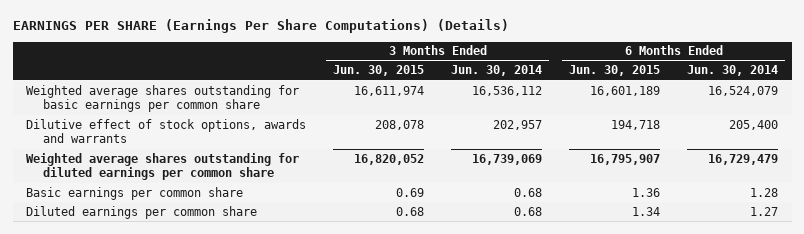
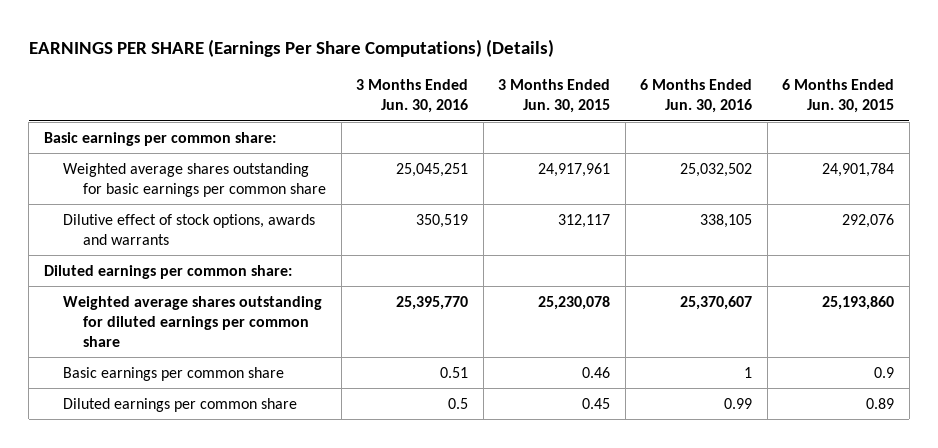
- | 3 Months Ended Jun. 30, 2015 | 3 Months Ended Jun. 30, 2014 | 6 Months Ended Jun. 30, 2015 | 6 Months Ended Jun. 30, 2014
+ | 3 Months Ended Jun. 30, 2016 | 3 Months Ended Jun. 30, 2015 | 6 Months Ended Jun. 30, 2016 | 6 Months Ended Jun. 30, 2015
- Weighted average shares outstanding for basic earnings per common share | 16,611,974 | 16,536,112 | 16,601,189 | 16,524,079
- Dilutive effect of stock options, awards and warrants | 208,078 | 202,957 | 194,718 | 205,400
- Weighted average shares outstanding for diluted earnings per common share | 16,820,052 | 16,739,069 | 16,795,907 | 16,729,479
- Basic earnings per common share | 0.69 | 0.68 | 1.36 | 1.28
- Diluted earnings per common share | 0.68 | 0.68 | 1.34 | 1.27
+ Basic earnings per common share:
+ Weighted average shares outstanding for basic earnings per common share | 25,045,251 | 24,917,961 | 25,032,502 | 24,901,784
+ Dilutive effect of stock options, awards and warrants | 350,519 | 312,117 | 338,105 | 292,076
+ Diluted earnings per common share:
+ Weighted average shares outstanding for diluted earnings per common share | 25,395,770 | 25,230,078 | 25,370,607 | 25,193,860
+ Basic earnings per common share | 0.51 | 0.46 | 1 | 0.9
+ Diluted earnings per common share | 0.5 | 0.45 | 0.99 | 0.89

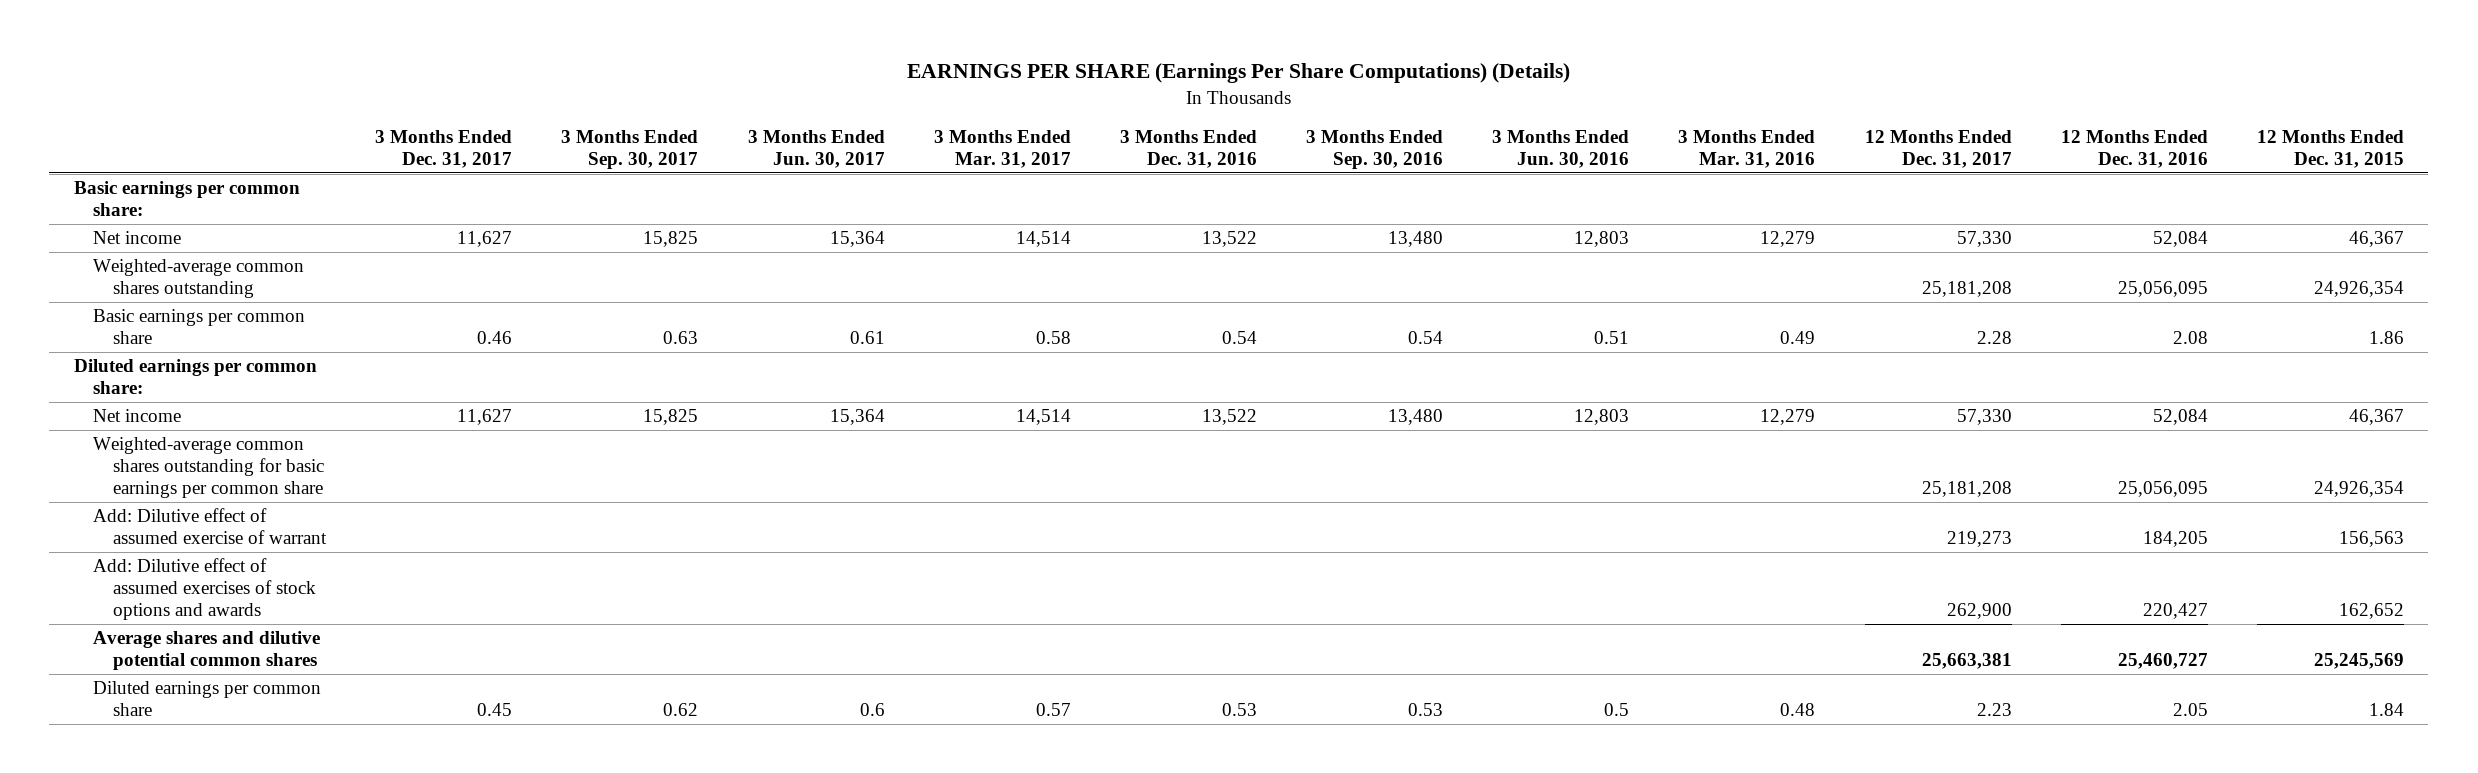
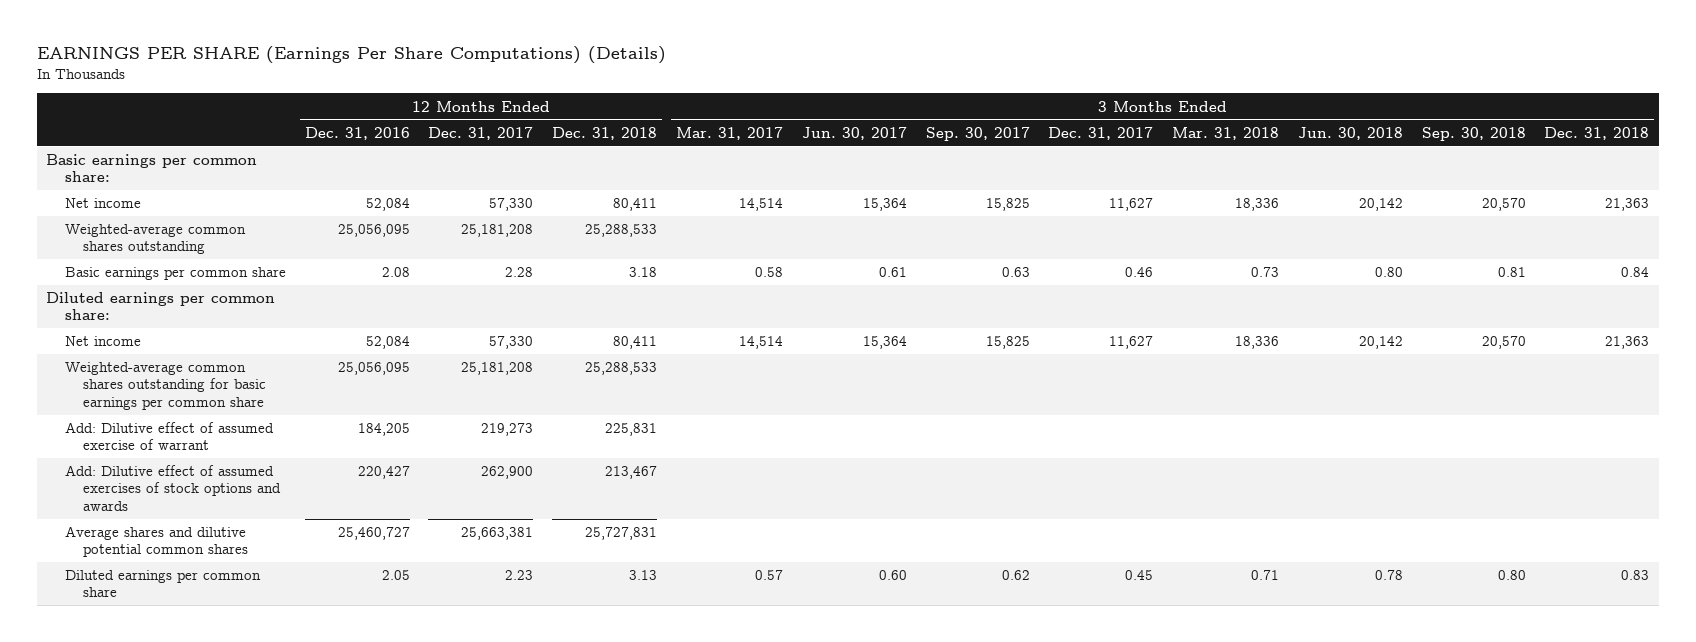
- | 3 Months Ended Dec. 31, 2017 | 3 Months Ended Sep. 30, 2017 | 3 Months Ended Jun. 30, 2017 | 3 Months Ended Mar. 31, 2017 | 3 Months Ended Dec. 31, 2016 | 3 Months Ended Sep. 30, 2016 | 3 Months Ended Jun. 30, 2016 | 3 Months Ended Mar. 31, 2016 | 12 Months Ended Dec. 31, 2017 | 12 Months Ended Dec. 31, 2016 | 12 Months Ended Dec. 31, 2015
+ | 12 Months Ended Dec. 31, 2016 | 12 Months Ended Dec. 31, 2017 | 12 Months Ended Dec. 31, 2018 | 3 Months Ended Mar. 31, 2017 | 3 Months Ended Jun. 30, 2017 | 3 Months Ended Sep. 30, 2017 | 3 Months Ended Dec. 31, 2017 | 3 Months Ended Mar. 31, 2018 | 3 Months Ended Jun. 30, 2018 | 3 Months Ended Sep. 30, 2018 | 3 Months Ended Dec. 31, 2018
- Diluted earnings per common share | 0.45 | 0.62 | 0.6 | 0.57 | 0.53 | 0.53 | 0.5 | 0.48 | 2.23 | 2.05 | 1.84
+ Diluted earnings per common share | 2.05 | 2.23 | 3.13 | 0.57 | 0.60 | 0.62 | 0.45 | 0.71 | 0.78 | 0.80 | 0.83

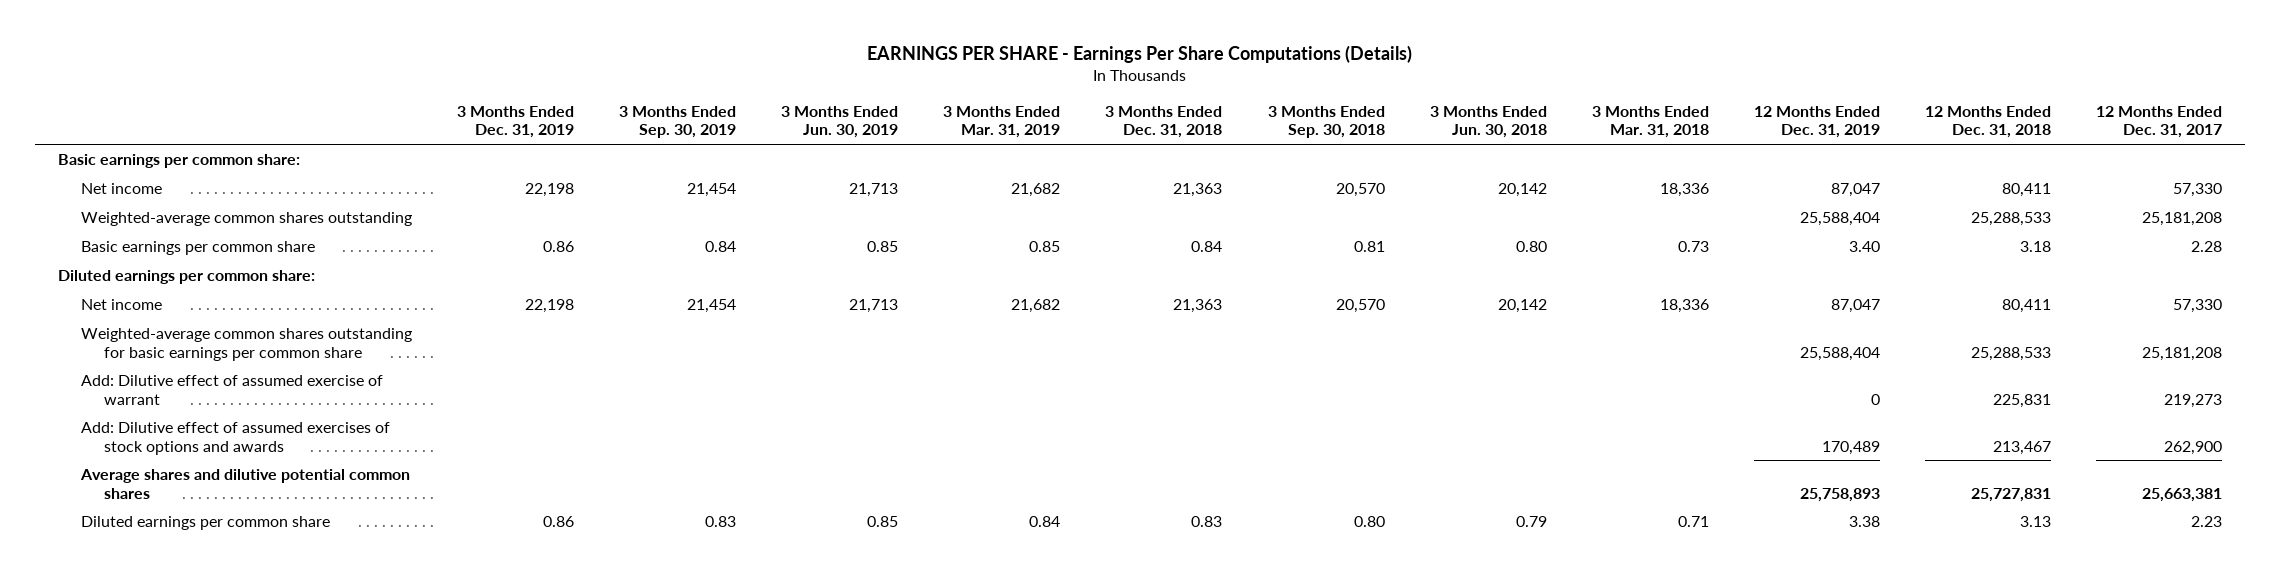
- EARNINGS PER SHARE (Earnings Per Share Computations) (Details)
+ EARNINGS PER SHARE - Earnings Per Share Computations (Details)
- | 12 Months Ended Dec. 31, 2016 | 12 Months Ended Dec. 31, 2017 | 12 Months Ended Dec. 31, 2018 | 3 Months Ended Mar. 31, 2017 | 3 Months Ended Jun. 30, 2017 | 3 Months Ended Sep. 30, 2017 | 3 Months Ended Dec. 31, 2017 | 3 Months Ended Mar. 31, 2018 | 3 Months Ended Jun. 30, 2018 | 3 Months Ended Sep. 30, 2018 | 3 Months Ended Dec. 31, 2018
+ | 3 Months Ended Dec. 31, 2019 | 3 Months Ended Sep. 30, 2019 | 3 Months Ended Jun. 30, 2019 | 3 Months Ended Mar. 31, 2019 | 3 Months Ended Dec. 31, 2018 | 3 Months Ended Sep. 30, 2018 | 3 Months Ended Jun. 30, 2018 | 3 Months Ended Mar. 31, 2018 | 12 Months Ended Dec. 31, 2019 | 12 Months Ended Dec. 31, 2018 | 12 Months Ended Dec. 31, 2017
- Diluted earnings per common share | 2.05 | 2.23 | 3.13 | 0.57 | 0.60 | 0.62 | 0.45 | 0.71 | 0.78 | 0.80 | 0.83
+ Diluted earnings per common share | 0.86 | 0.83 | 0.85 | 0.84 | 0.83 | 0.80 | 0.79 | 0.71 | 3.38 | 3.13 | 2.23

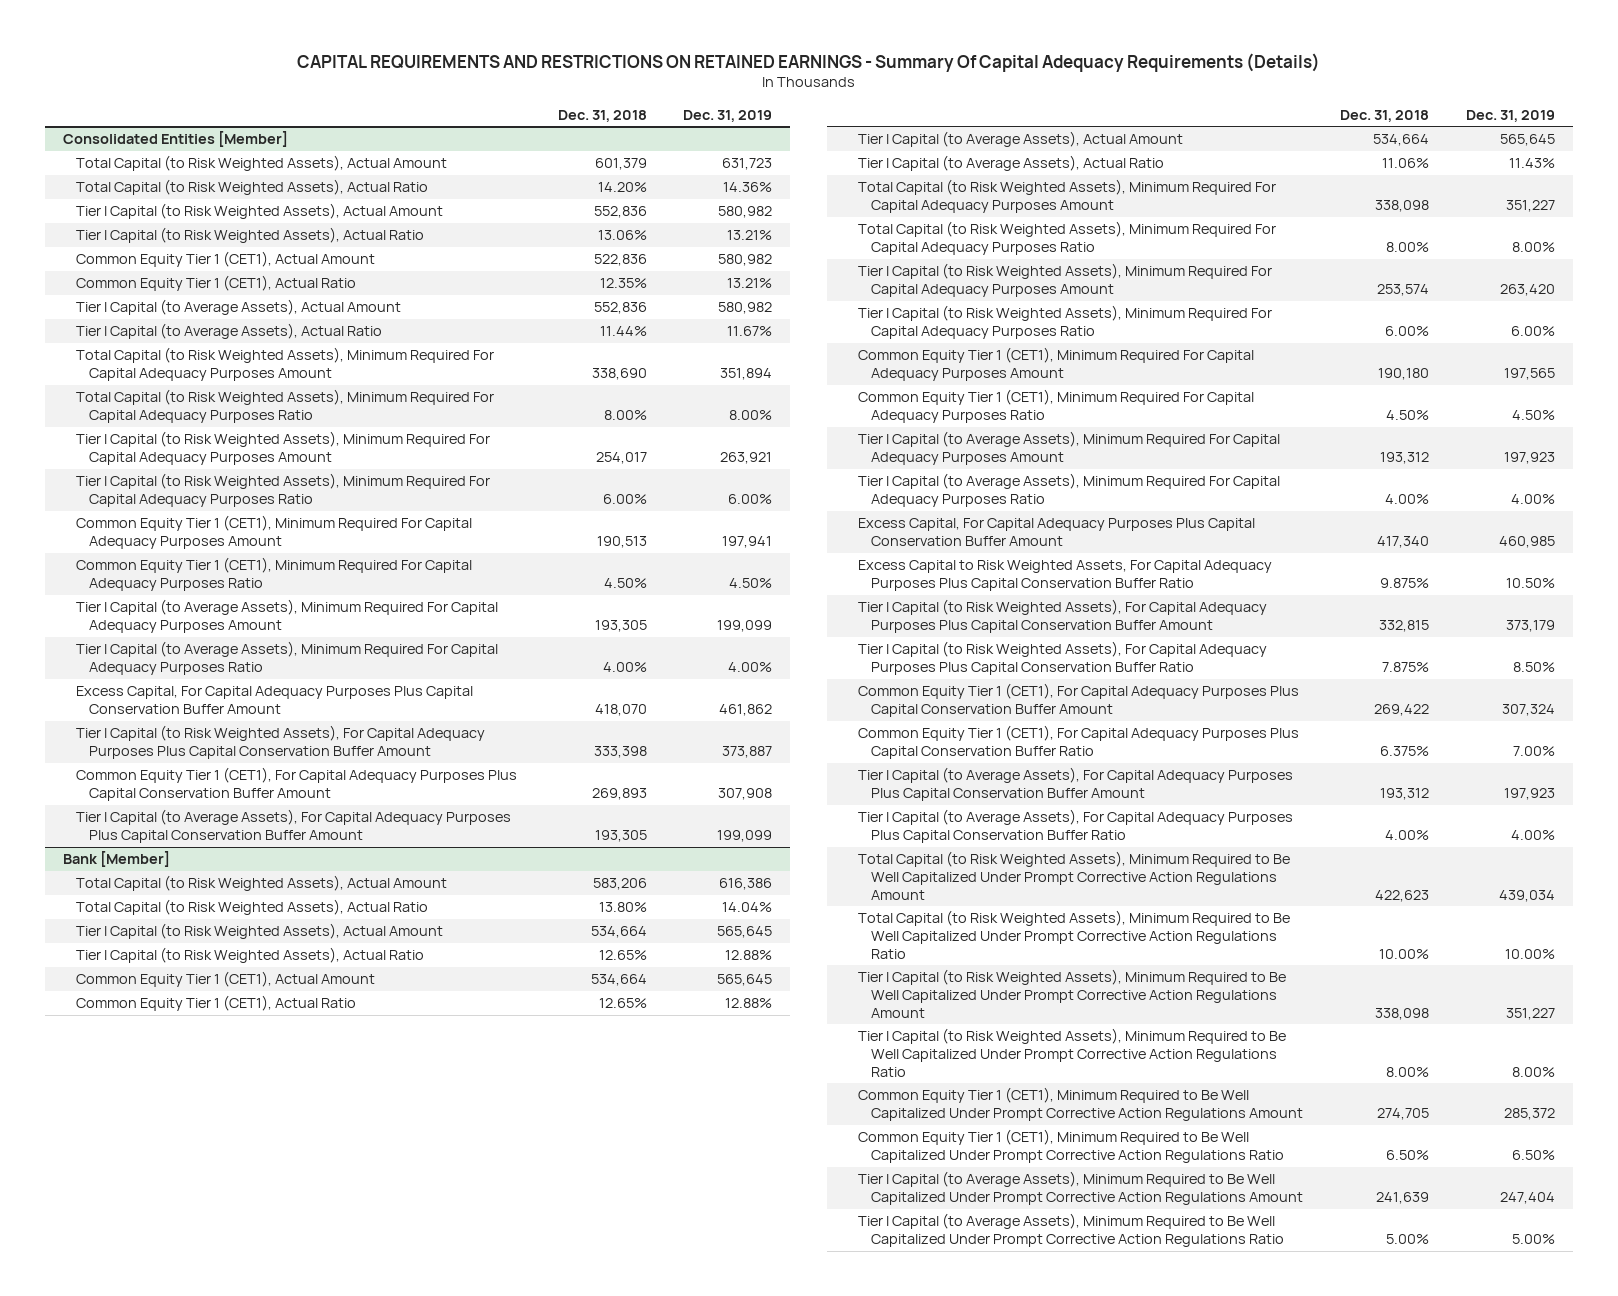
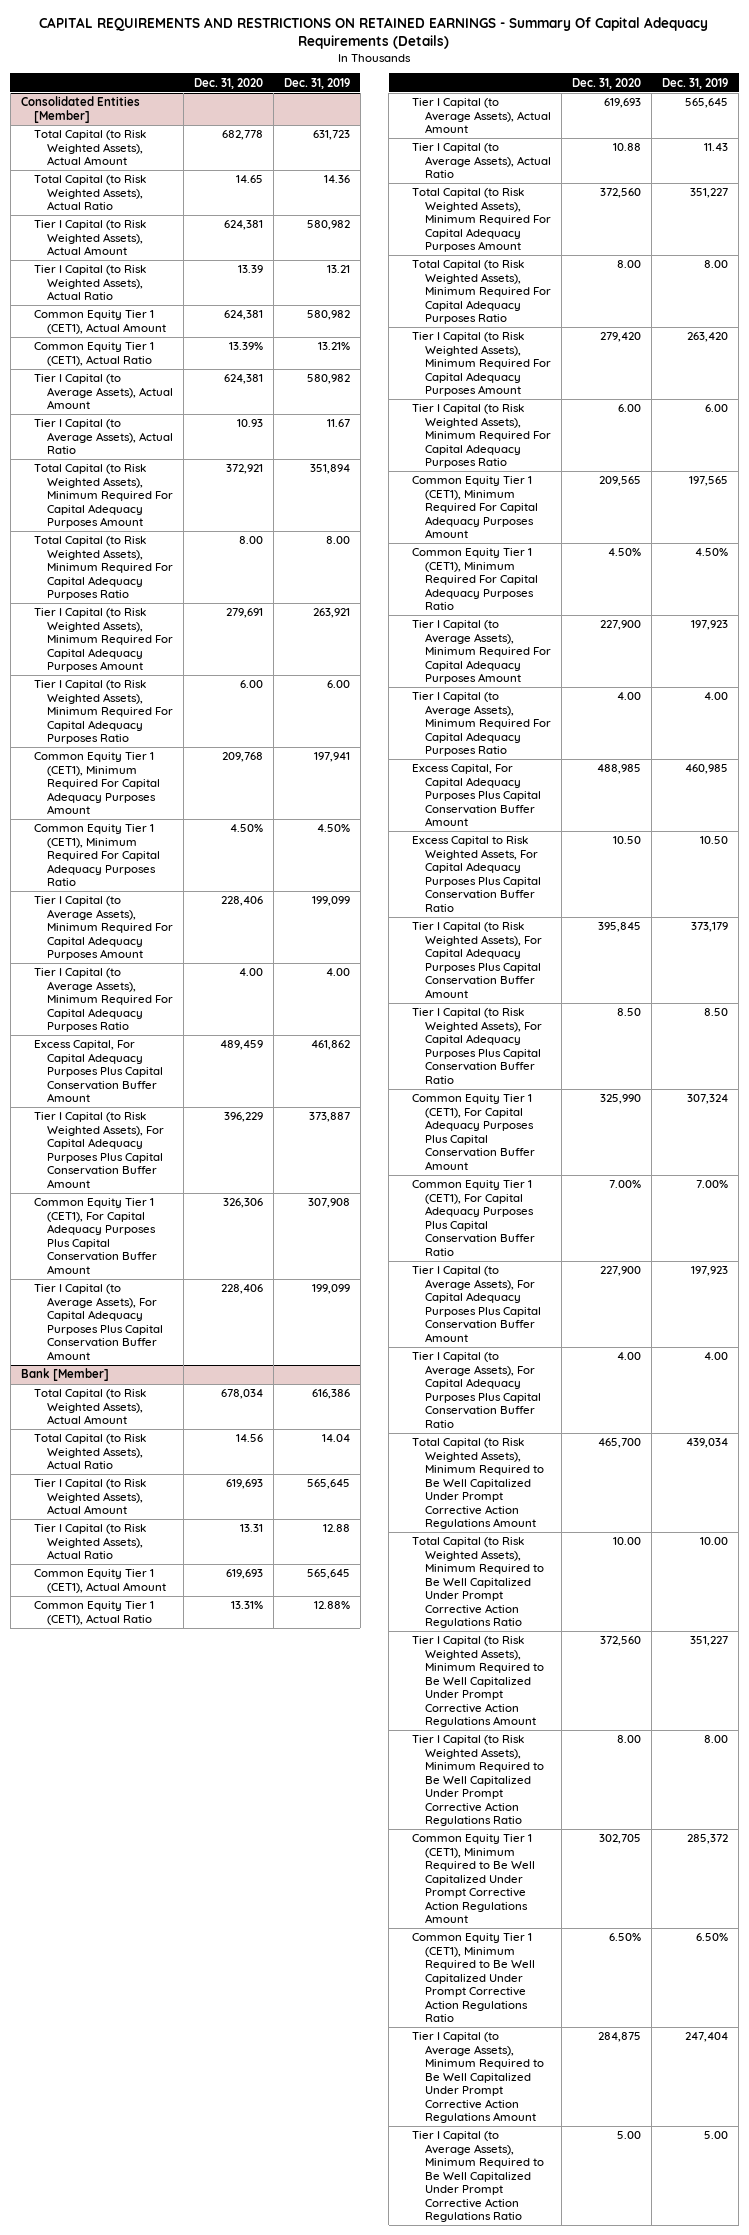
- | Dec. 31, 2018 | Dec. 31, 2019
+ | Dec. 31, 2020 | Dec. 31, 2019
@ Consolidated Entities [Member]
- Total Capital (to Risk Weighted Assets), Actual Ratio | 14.20% | 14.36%
+ Total Capital (to Risk Weighted Assets), Actual Ratio | 14.65 | 14.36
- Tier I Capital (to Risk Weighted Assets), Actual Ratio | 13.06% | 13.21%
+ Tier I Capital (to Risk Weighted Assets), Actual Ratio | 13.39 | 13.21
- Tier I Capital (to Average Assets), Actual Ratio | 11.44% | 11.67%
+ Tier I Capital (to Average Assets), Actual Ratio | 10.93 | 11.67
- Total Capital (to Risk Weighted Assets), Minimum Required For Capital Adequacy Purposes Ratio | 8.00% | 8.00%
+ Total Capital (to Risk Weighted Assets), Minimum Required For Capital Adequacy Purposes Ratio | 8.00 | 8.00
- Tier I Capital (to Risk Weighted Assets), Minimum Required For Capital Adequacy Purposes Ratio | 6.00% | 6.00%
+ Tier I Capital (to Risk Weighted Assets), Minimum Required For Capital Adequacy Purposes Ratio | 6.00 | 6.00
- Tier I Capital (to Average Assets), Minimum Required For Capital Adequacy Purposes Ratio | 4.00% | 4.00%
+ Tier I Capital (to Average Assets), Minimum Required For Capital Adequacy Purposes Ratio | 4.00 | 4.00
@ Bank [Member]
- Total Capital (to Risk Weighted Assets), Actual Ratio | 13.80% | 14.04%
+ Total Capital (to Risk Weighted Assets), Actual Ratio | 14.56 | 14.04
- Tier I Capital (to Risk Weighted Assets), Actual Ratio | 12.65% | 12.88%
+ Tier I Capital (to Risk Weighted Assets), Actual Ratio | 13.31 | 12.88
- Tier I Capital (to Average Assets), Actual Ratio | 11.06% | 11.43%
+ Tier I Capital (to Average Assets), Actual Ratio | 10.88 | 11.43
- Total Capital (to Risk Weighted Assets), Minimum Required For Capital Adequacy Purposes Ratio | 8.00% | 8.00%
+ Total Capital (to Risk Weighted Assets), Minimum Required For Capital Adequacy Purposes Ratio | 8.00 | 8.00
- Tier I Capital (to Risk Weighted Assets), Minimum Required For Capital Adequacy Purposes Ratio | 6.00% | 6.00%
+ Tier I Capital (to Risk Weighted Assets), Minimum Required For Capital Adequacy Purposes Ratio | 6.00 | 6.00
- Tier I Capital (to Average Assets), Minimum Required For Capital Adequacy Purposes Ratio | 4.00% | 4.00%
+ Tier I Capital (to Average Assets), Minimum Required For Capital Adequacy Purposes Ratio | 4.00 | 4.00
- Excess Capital to Risk Weighted Assets, For Capital Adequacy Purposes Plus Capital Conservation Buffer Ratio | 9.875% | 10.50%
+ Excess Capital to Risk Weighted Assets, For Capital Adequacy Purposes Plus Capital Conservation Buffer Ratio | 10.50 | 10.50
- Tier I Capital (to Risk Weighted Assets), For Capital Adequacy Purposes Plus Capital Conservation Buffer Ratio | 7.875% | 8.50%
+ Tier I Capital (to Risk Weighted Assets), For Capital Adequacy Purposes Plus Capital Conservation Buffer Ratio | 8.50 | 8.50
- Tier I Capital (to Average Assets), For Capital Adequacy Purposes Plus Capital Conservation Buffer Ratio | 4.00% | 4.00%
+ Tier I Capital (to Average Assets), For Capital Adequacy Purposes Plus Capital Conservation Buffer Ratio | 4.00 | 4.00
- Total Capital (to Risk Weighted Assets), Minimum Required to Be Well Capitalized Under Prompt Corrective Action Regulations Ratio | 10.00% | 10.00%
+ Total Capital (to Risk Weighted Assets), Minimum Required to Be Well Capitalized Under Prompt Corrective Action Regulations Ratio | 10.00 | 10.00
- Tier I Capital (to Risk Weighted Assets), Minimum Required to Be Well Capitalized Under Prompt Corrective Action Regulations Ratio | 8.00% | 8.00%
+ Tier I Capital (to Risk Weighted Assets), Minimum Required to Be Well Capitalized Under Prompt Corrective Action Regulations Ratio | 8.00 | 8.00
- Tier I Capital (to Average Assets), Minimum Required to Be Well Capitalized Under Prompt Corrective Action Regulations Ratio | 5.00% | 5.00%
+ Tier I Capital (to Average Assets), Minimum Required to Be Well Capitalized Under Prompt Corrective Action Regulations Ratio | 5.00 | 5.00

